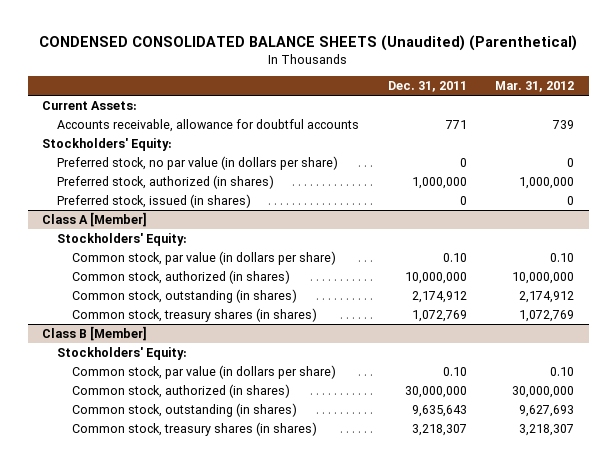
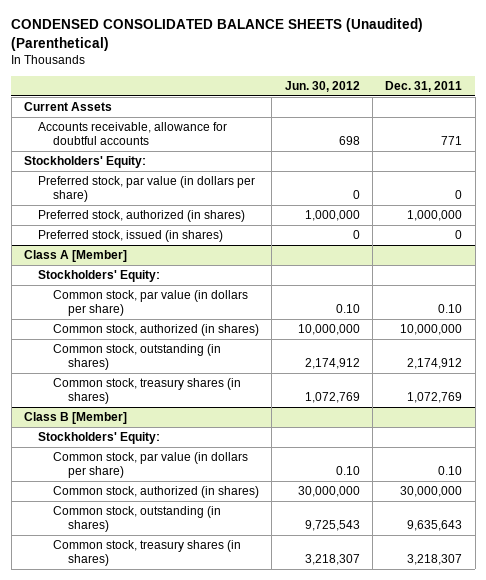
- | Dec. 31, 2011 | Mar. 31, 2012
+ | Jun. 30, 2012 | Dec. 31, 2011
- Current Assets:
+ Current Assets
- Preferred stock, no par value (in dollars per share) | 0 | 0
+ Preferred stock, par value (in dollars per share) | 0 | 0

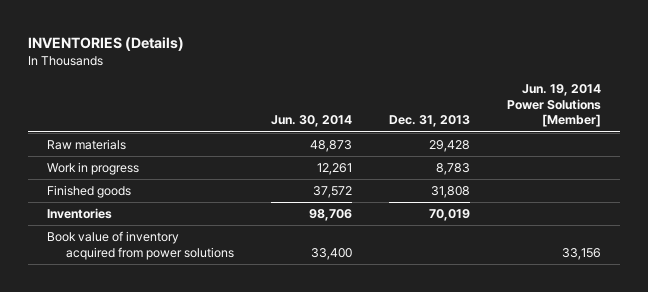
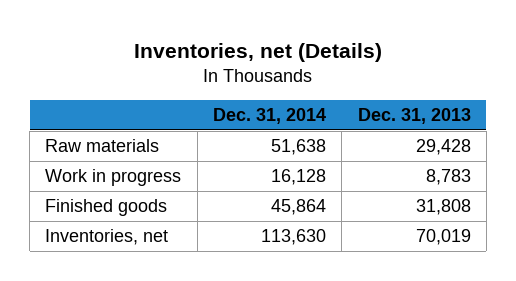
- INVENTORIES (Details)
+ Inventories, net (Details)
- | Jun. 30, 2014 | Dec. 31, 2013 | Jun. 19, 2014 Power Solutions [Member]
+ | Dec. 31, 2014 | Dec. 31, 2013
- Inventories | 98,706 | 70,019 |
- Book value of inventory acquired from power solutions | 33,400 | | 33,156
+ Inventories, net | 113,630 | 70,019

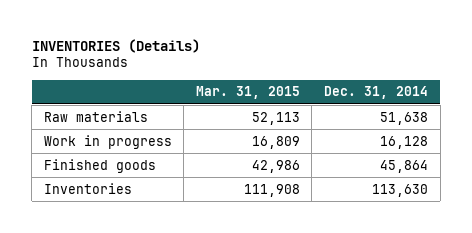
- Inventories, net (Details)
+ INVENTORIES (Details)
- | Dec. 31, 2014 | Dec. 31, 2013
+ | Mar. 31, 2015 | Dec. 31, 2014
- Inventories, net | 113,630 | 70,019
+ Inventories | 111,908 | 113,630

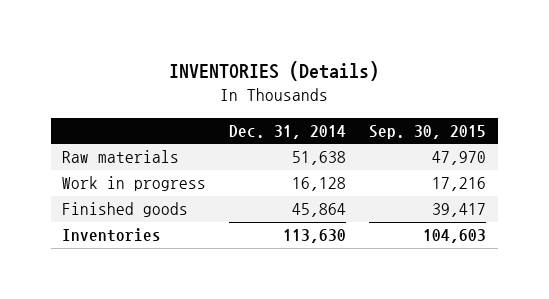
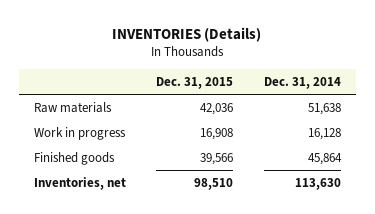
- | Dec. 31, 2014 | Sep. 30, 2015
+ | Dec. 31, 2015 | Dec. 31, 2014
- Inventories | 113,630 | 104,603
+ Inventories, net | 98,510 | 113,630

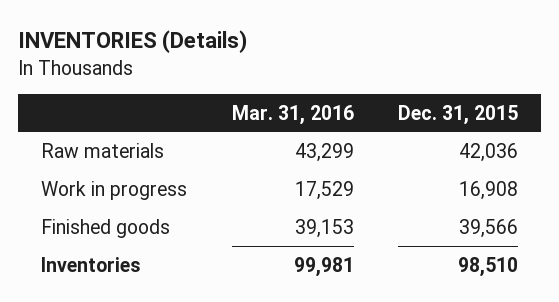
- | Dec. 31, 2015 | Dec. 31, 2014
+ | Mar. 31, 2016 | Dec. 31, 2015
- Inventories, net | 98,510 | 113,630
+ Inventories | 99,981 | 98,510

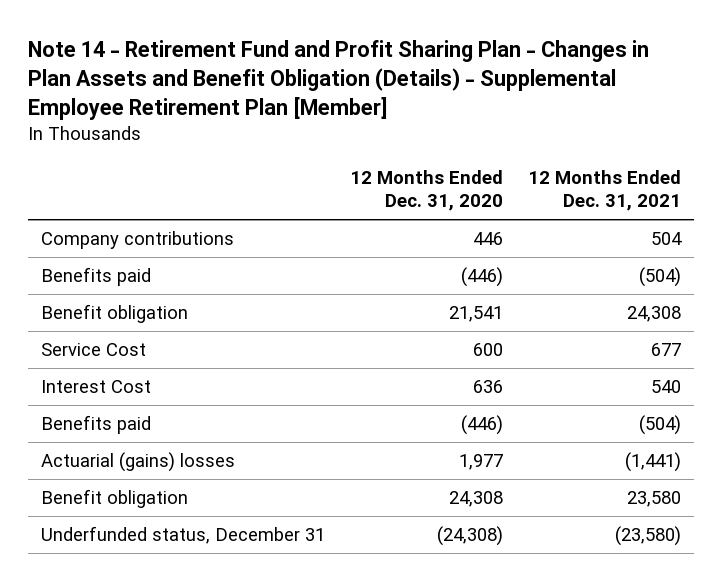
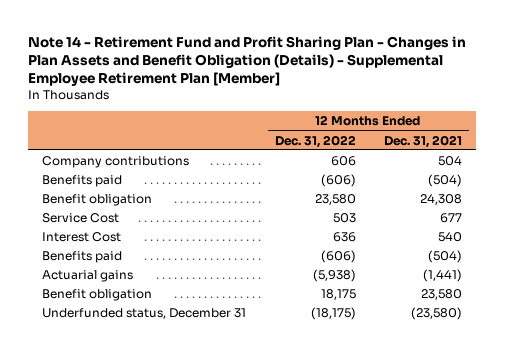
- | 12 Months Ended Dec. 31, 2020 | 12 Months Ended Dec. 31, 2021
+ | 12 Months Ended Dec. 31, 2022 | 12 Months Ended Dec. 31, 2021
- Actuarial (gains) losses | 1,977 | (1,441)
+ Actuarial gains | (5,938) | (1,441)

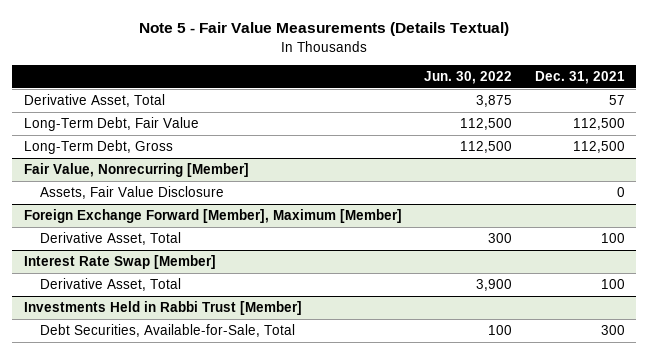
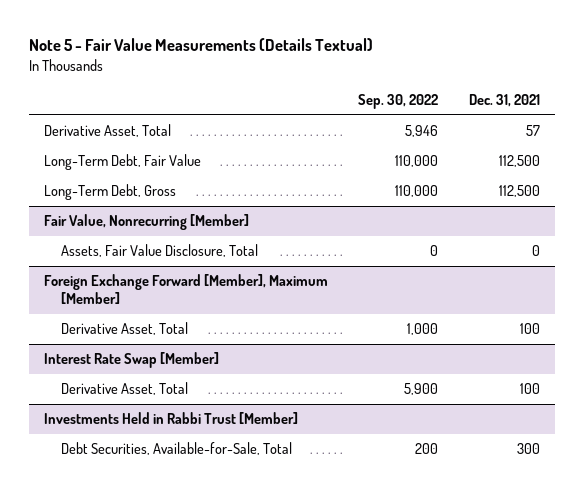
- | Jun. 30, 2022 | Dec. 31, 2021
+ | Sep. 30, 2022 | Dec. 31, 2021
@ Fair Value, Nonrecurring [Member]
- Assets, Fair Value Disclosure | | 0
+ Assets, Fair Value Disclosure, Total | 0 | 0

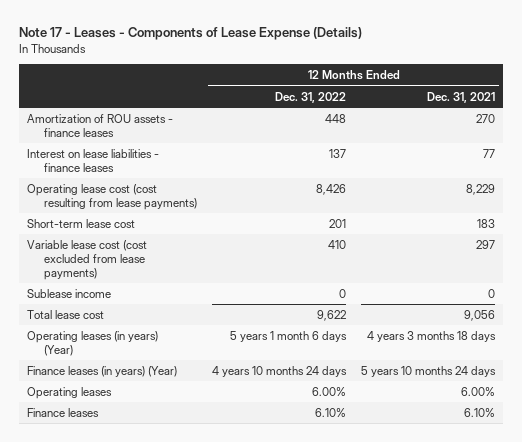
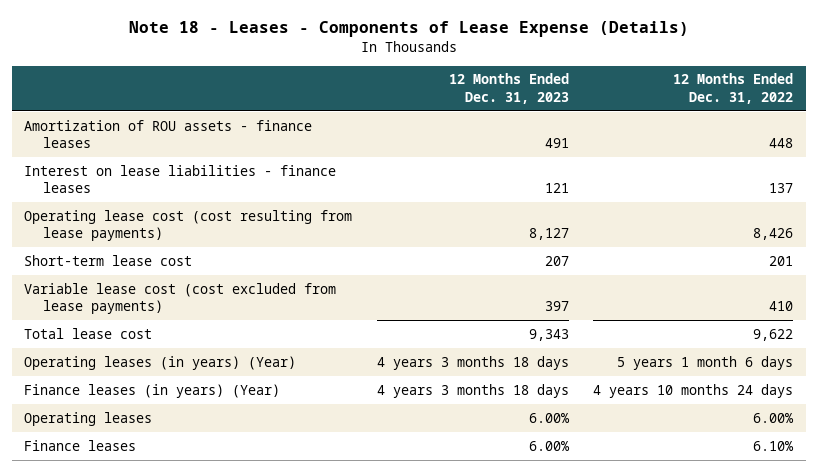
- Note 17 - Leases - Components of Lease Expense (Details)
+ Note 18 - Leases - Components of Lease Expense (Details)
- | 12 Months Ended Dec. 31, 2022 | 12 Months Ended Dec. 31, 2021
+ | 12 Months Ended Dec. 31, 2023 | 12 Months Ended Dec. 31, 2022
- Sublease income | 0 | 0

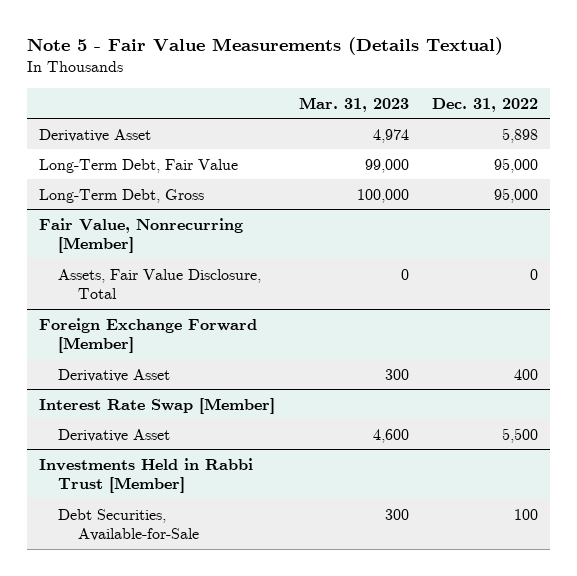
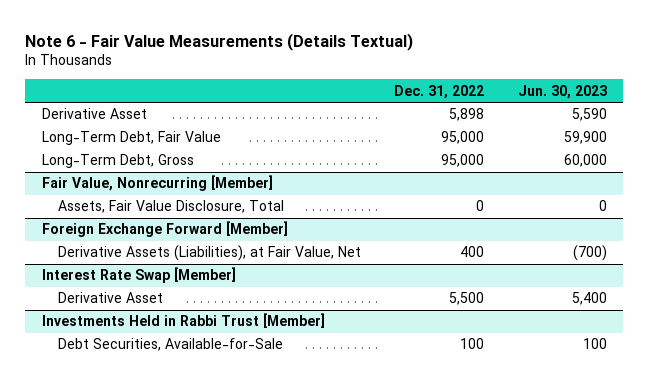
- Note 5 - Fair Value Measurements (Details Textual)
+ Note 6 - Fair Value Measurements (Details Textual)
- | Mar. 31, 2023 | Dec. 31, 2022
+ | Dec. 31, 2022 | Jun. 30, 2023
@ Foreign Exchange Forward [Member]
- Derivative Asset | 300 | 400
+ Derivative Assets (Liabilities), at Fair Value, Net | 400 | (700)

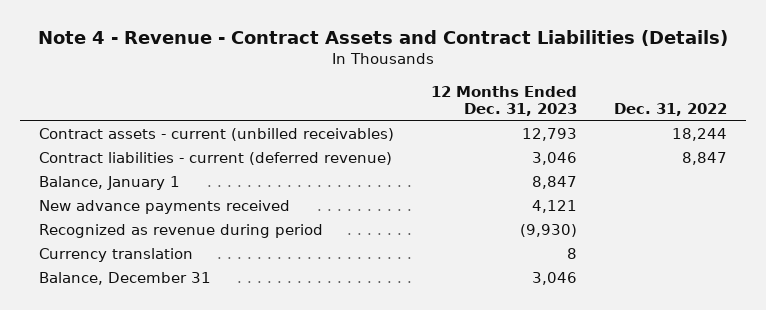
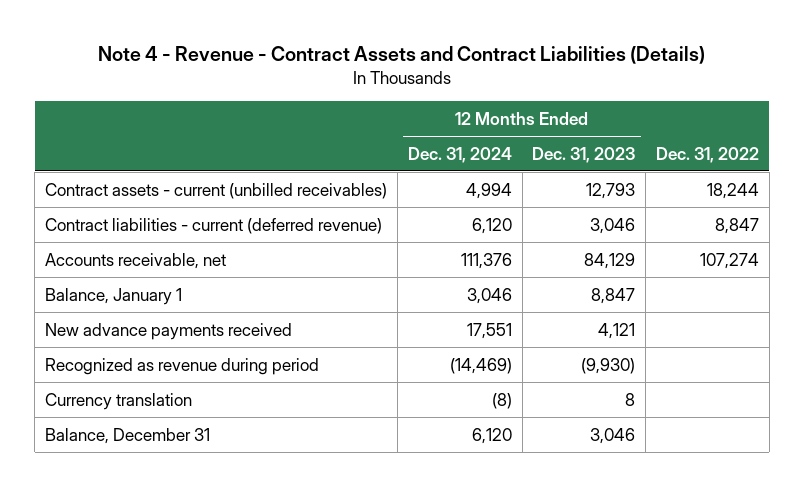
- | 12 Months Ended Dec. 31, 2023 | Dec. 31, 2022
+ | 12 Months Ended Dec. 31, 2024 | 12 Months Ended Dec. 31, 2023 | Dec. 31, 2022
+ Accounts receivable, net | 111,376 | 84,129 | 107,274

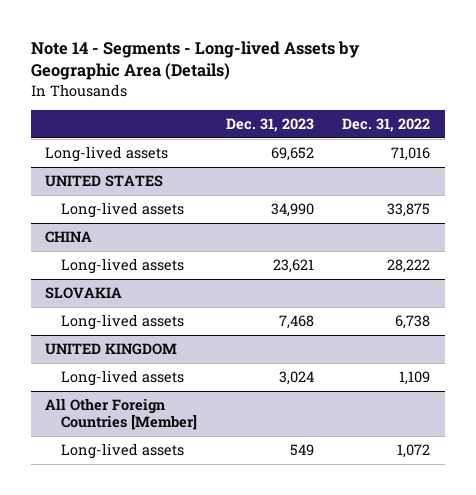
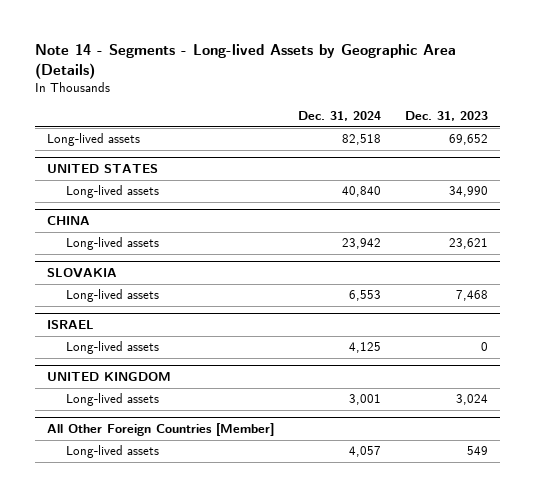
- | Dec. 31, 2023 | Dec. 31, 2022
+ | Dec. 31, 2024 | Dec. 31, 2023
+ ISRAEL
+ Long-lived assets | 4,125 | 0

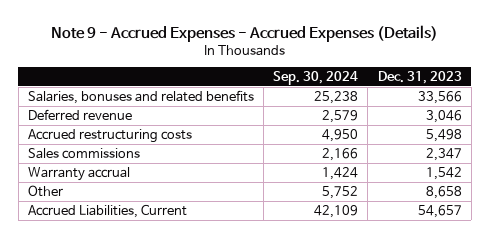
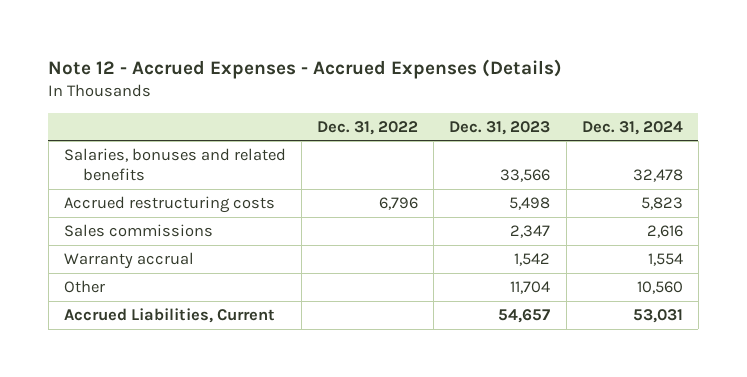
- Note 9 - Accrued Expenses - Accrued Expenses (Details)
+ Note 12 - Accrued Expenses - Accrued Expenses (Details)
- | Sep. 30, 2024 | Dec. 31, 2023
+ | Dec. 31, 2022 | Dec. 31, 2023 | Dec. 31, 2024
- Deferred revenue | 2,579 | 3,046
- Other | 5,752 | 8,658
+ Other | | 11,704 | 10,560

